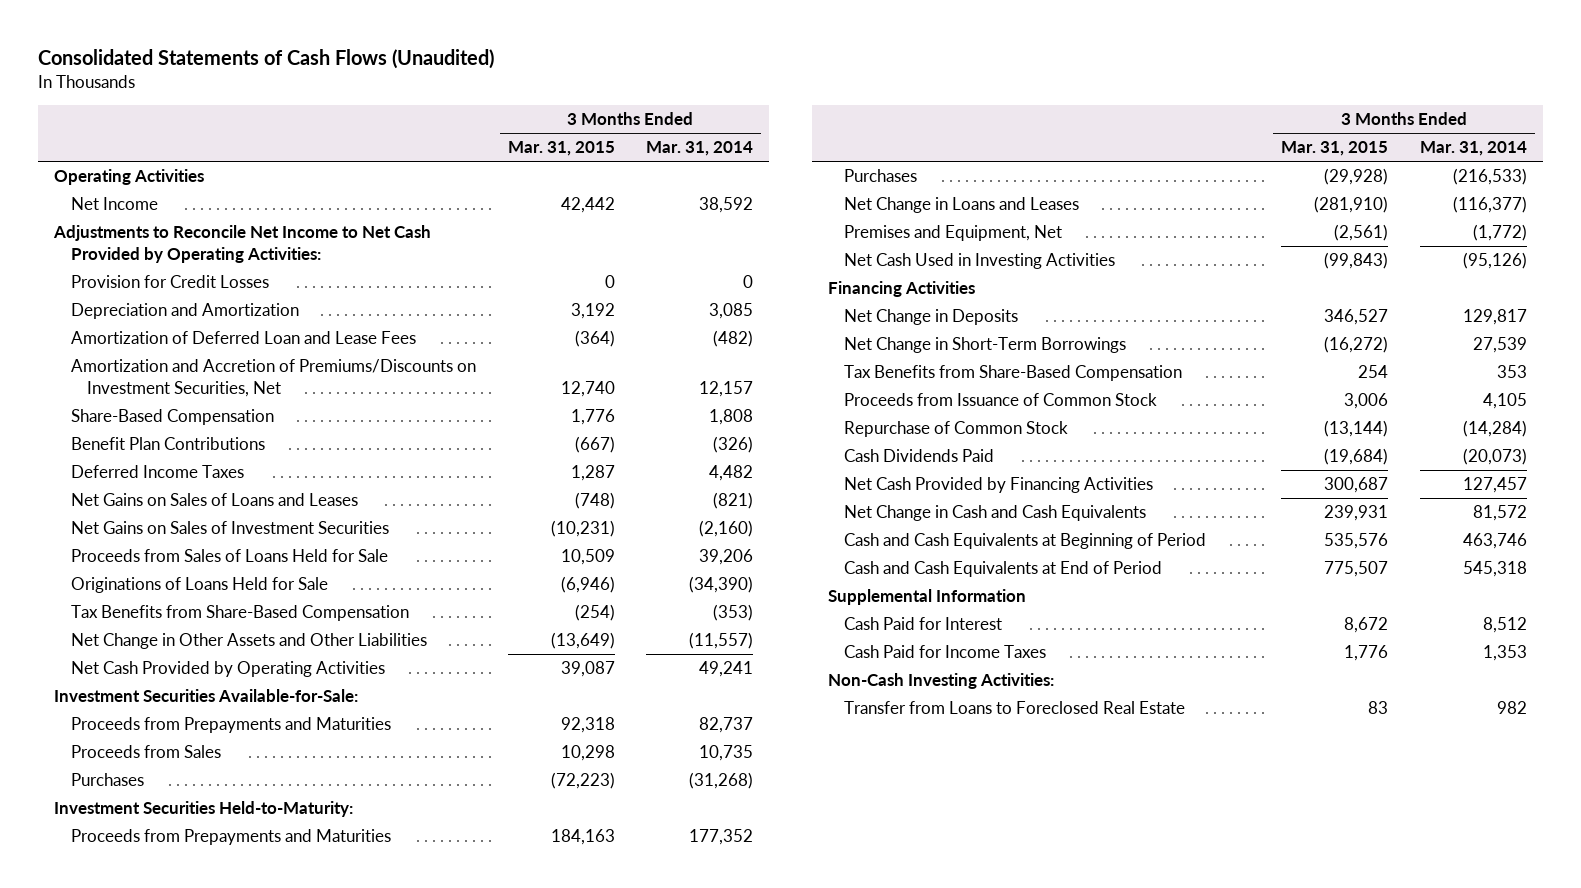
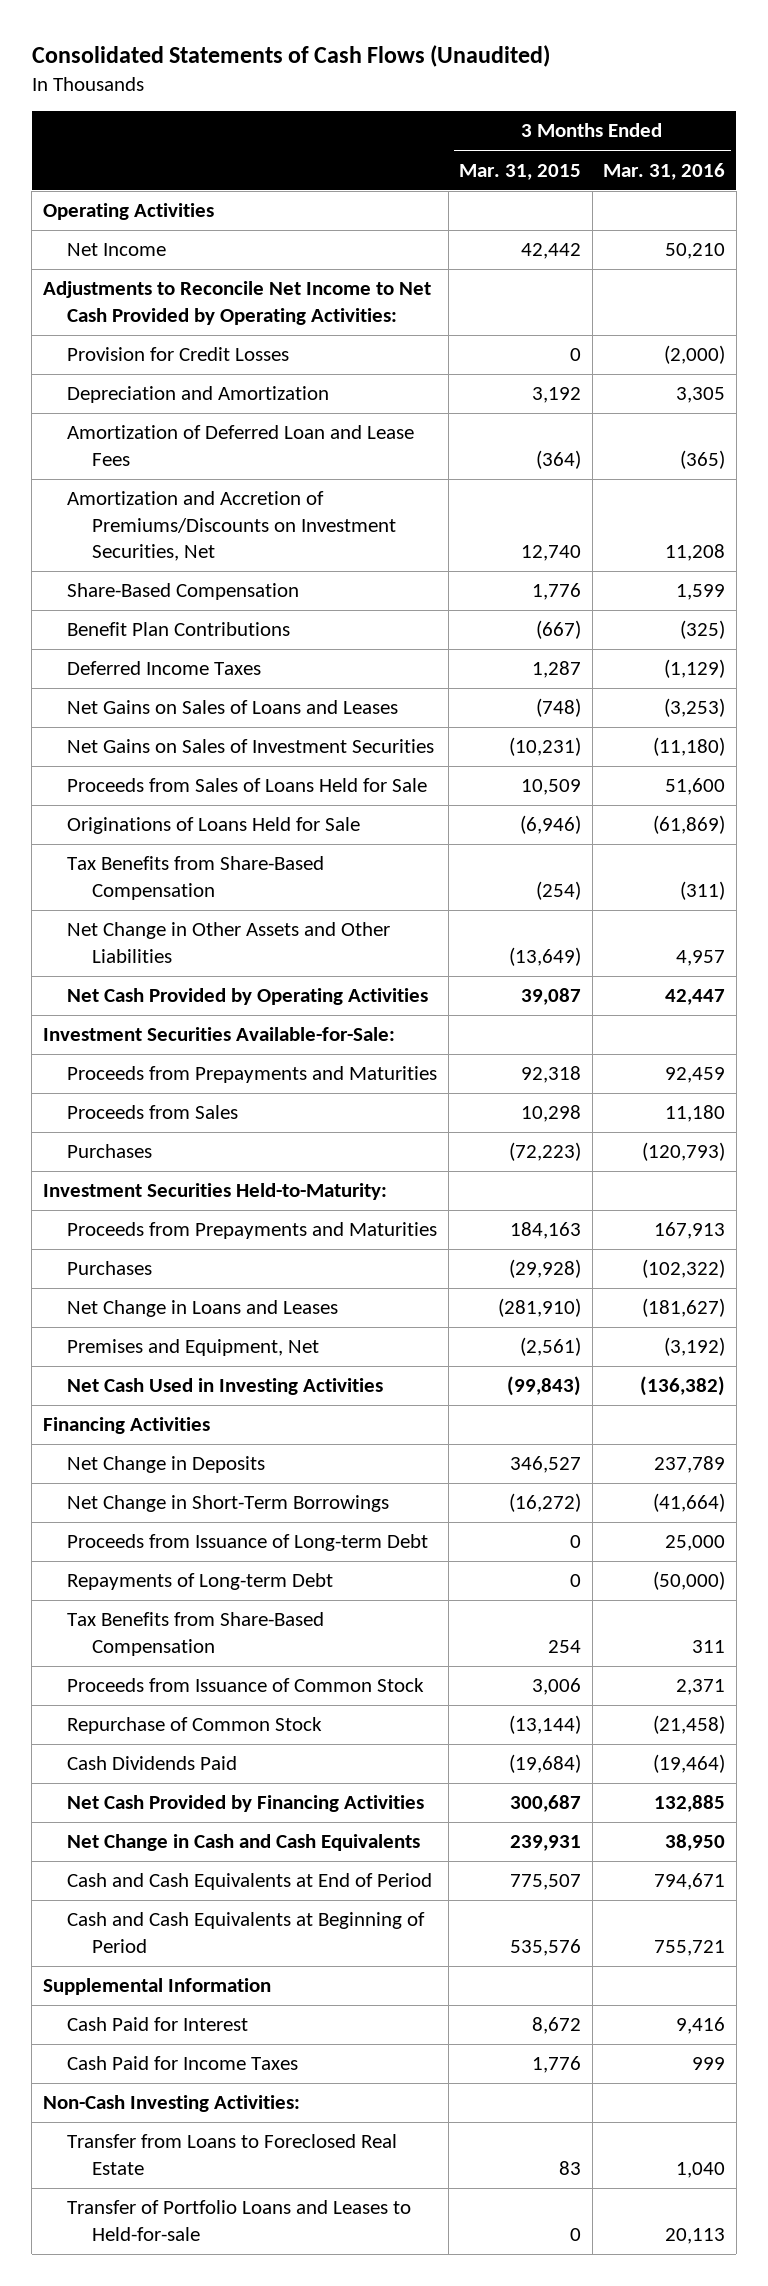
- | 3 Months Ended Mar. 31, 2015 | 3 Months Ended Mar. 31, 2014
+ | 3 Months Ended Mar. 31, 2015 | 3 Months Ended Mar. 31, 2016
+ Proceeds from Issuance of Long-term Debt | 0 | 25,000
+ Repayments of Long-term Debt | 0 | (50,000)
moved down: Cash and Cash Equivalents at Beginning of Period | 535,576 | 755,721
+ Transfer of Portfolio Loans and Leases to Held-for-sale | 0 | 20,113

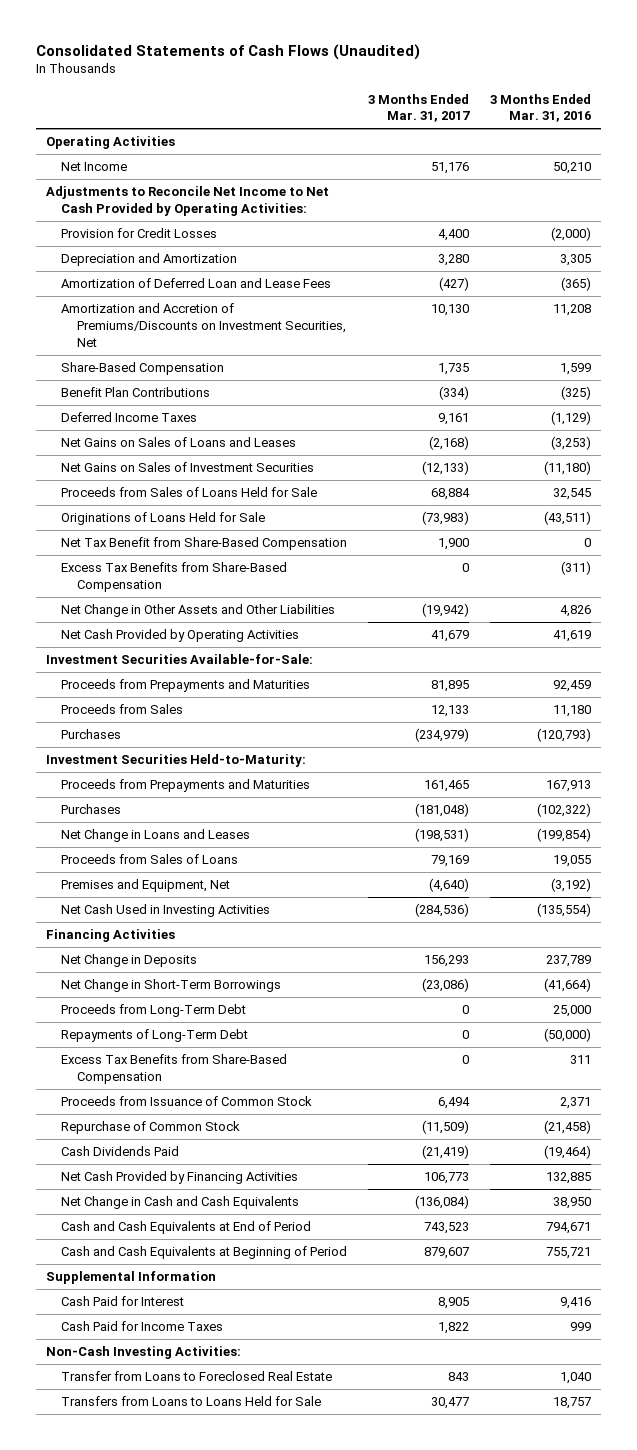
- | 3 Months Ended Mar. 31, 2015 | 3 Months Ended Mar. 31, 2016
+ | 3 Months Ended Mar. 31, 2017 | 3 Months Ended Mar. 31, 2016
- Proceeds from Sales of Loans Held for Sale | 10,509 | 51,600
- Originations of Loans Held for Sale | (6,946) | (61,869)
- Tax Benefits from Share-Based Compensation | (254) | (311)
- Net Change in Other Assets and Other Liabilities | (13,649) | 4,957
- Net Cash Provided by Operating Activities | 39,087 | 42,447
+ Proceeds from Sales of Loans Held for Sale | 68,884 | 32,545
+ Originations of Loans Held for Sale | (73,983) | (43,511)
+ Net Tax Benefit from Share-Based Compensation | 1,900 | 0
+ Excess Tax Benefits from Share-Based Compensation | 0 | (311)
+ Net Change in Other Assets and Other Liabilities | (19,942) | 4,826
+ Net Cash Provided by Operating Activities | 41,679 | 41,619
- Net Change in Loans and Leases | (281,910) | (181,627)
+ Net Change in Loans and Leases | (198,531) | (199,854)
+ Proceeds from Sales of Loans | 79,169 | 19,055
- Net Cash Used in Investing Activities | (99,843) | (136,382)
+ Net Cash Used in Investing Activities | (284,536) | (135,554)
- Proceeds from Issuance of Long-term Debt | 0 | 25,000
- Repayments of Long-term Debt | 0 | (50,000)
- Tax Benefits from Share-Based Compensation | 254 | 311
+ Proceeds from Long-Term Debt | 0 | 25,000
+ Repayments of Long-Term Debt | 0 | (50,000)
+ Excess Tax Benefits from Share-Based Compensation | 0 | 311
- Transfer of Portfolio Loans and Leases to Held-for-sale | 0 | 20,113
+ Transfers from Loans to Loans Held for Sale | 30,477 | 18,757

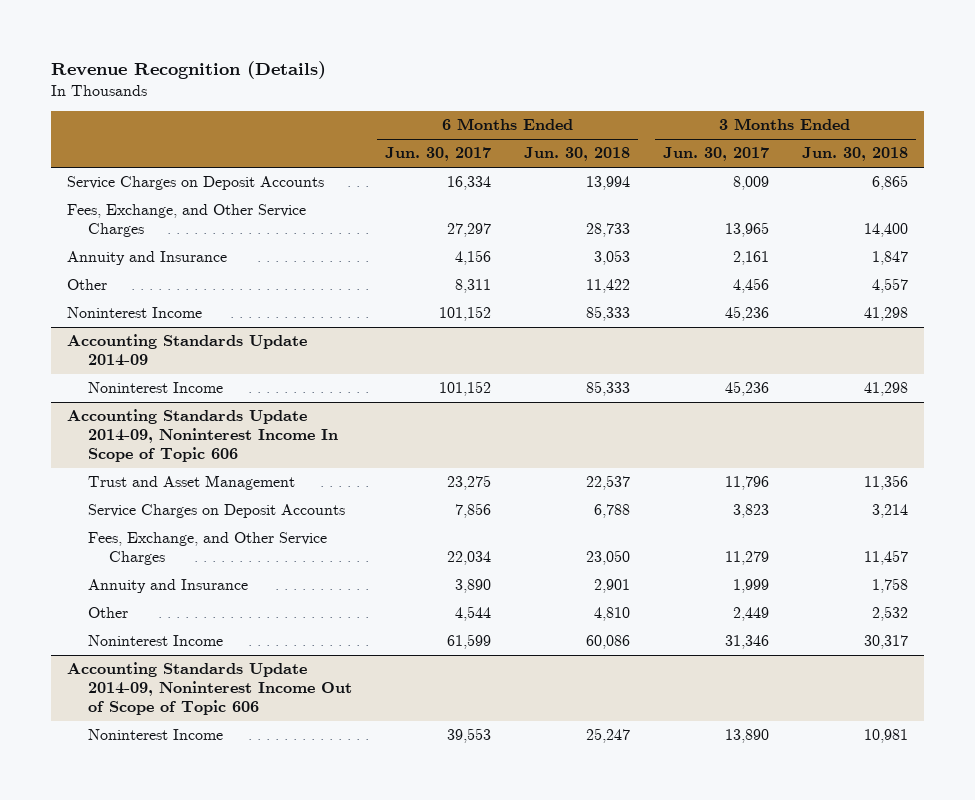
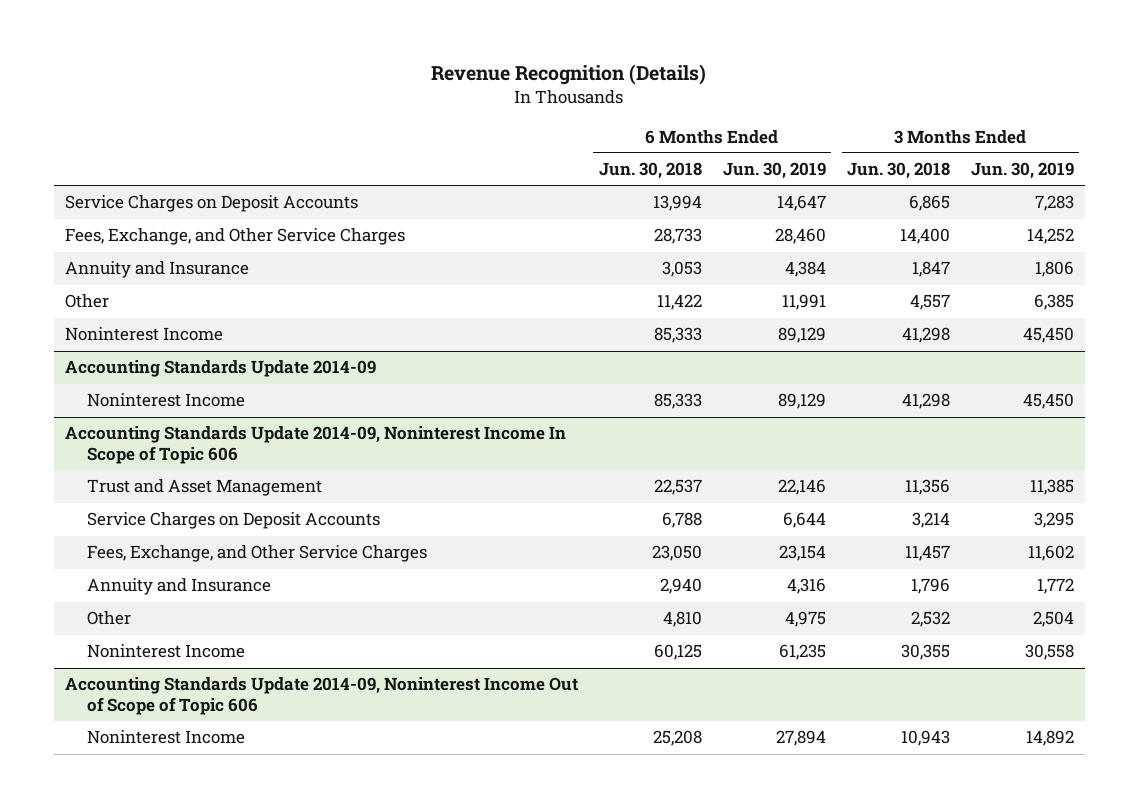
- | 6 Months Ended Jun. 30, 2017 | 6 Months Ended Jun. 30, 2018 | 3 Months Ended Jun. 30, 2017 | 3 Months Ended Jun. 30, 2018
+ | 6 Months Ended Jun. 30, 2018 | 6 Months Ended Jun. 30, 2019 | 3 Months Ended Jun. 30, 2018 | 3 Months Ended Jun. 30, 2019
@ Accounting Standards Update 2014-09, Noninterest Income In Scope of Topic 606
- Annuity and Insurance | 3,890 | 2,901 | 1,999 | 1,758
+ Annuity and Insurance | 2,940 | 4,316 | 1,796 | 1,772
- Noninterest Income | 61,599 | 60,086 | 31,346 | 30,317
+ Noninterest Income | 60,125 | 61,235 | 30,355 | 30,558
@ Accounting Standards Update 2014-09, Noninterest Income Out of Scope of Topic 606
- Noninterest Income | 39,553 | 25,247 | 13,890 | 10,981
+ Noninterest Income | 25,208 | 27,894 | 10,943 | 14,892

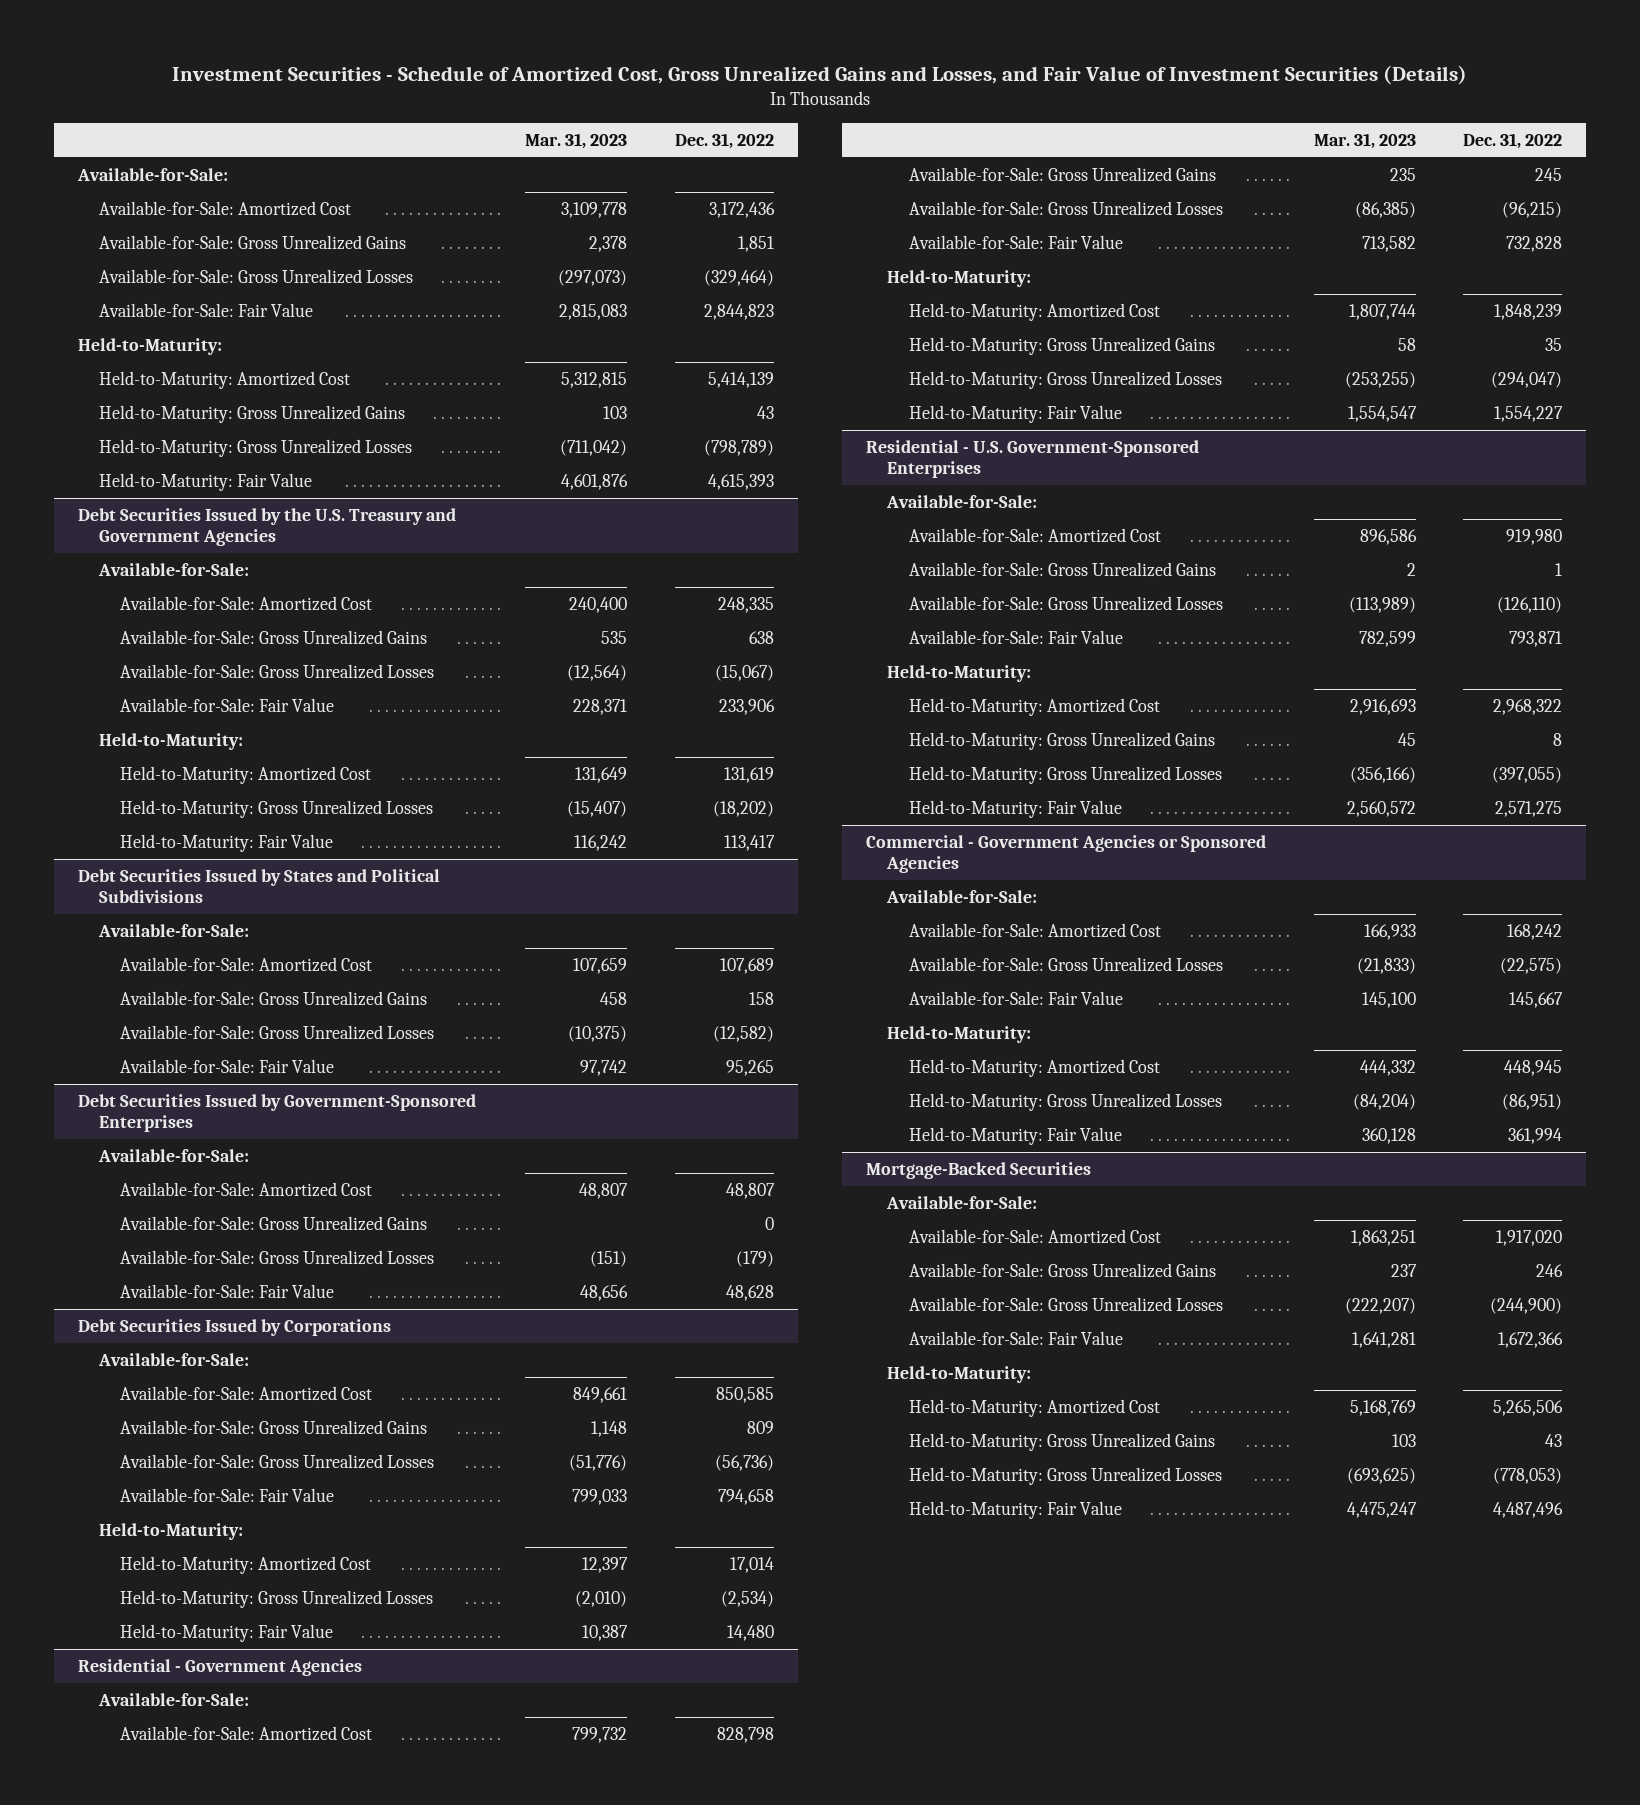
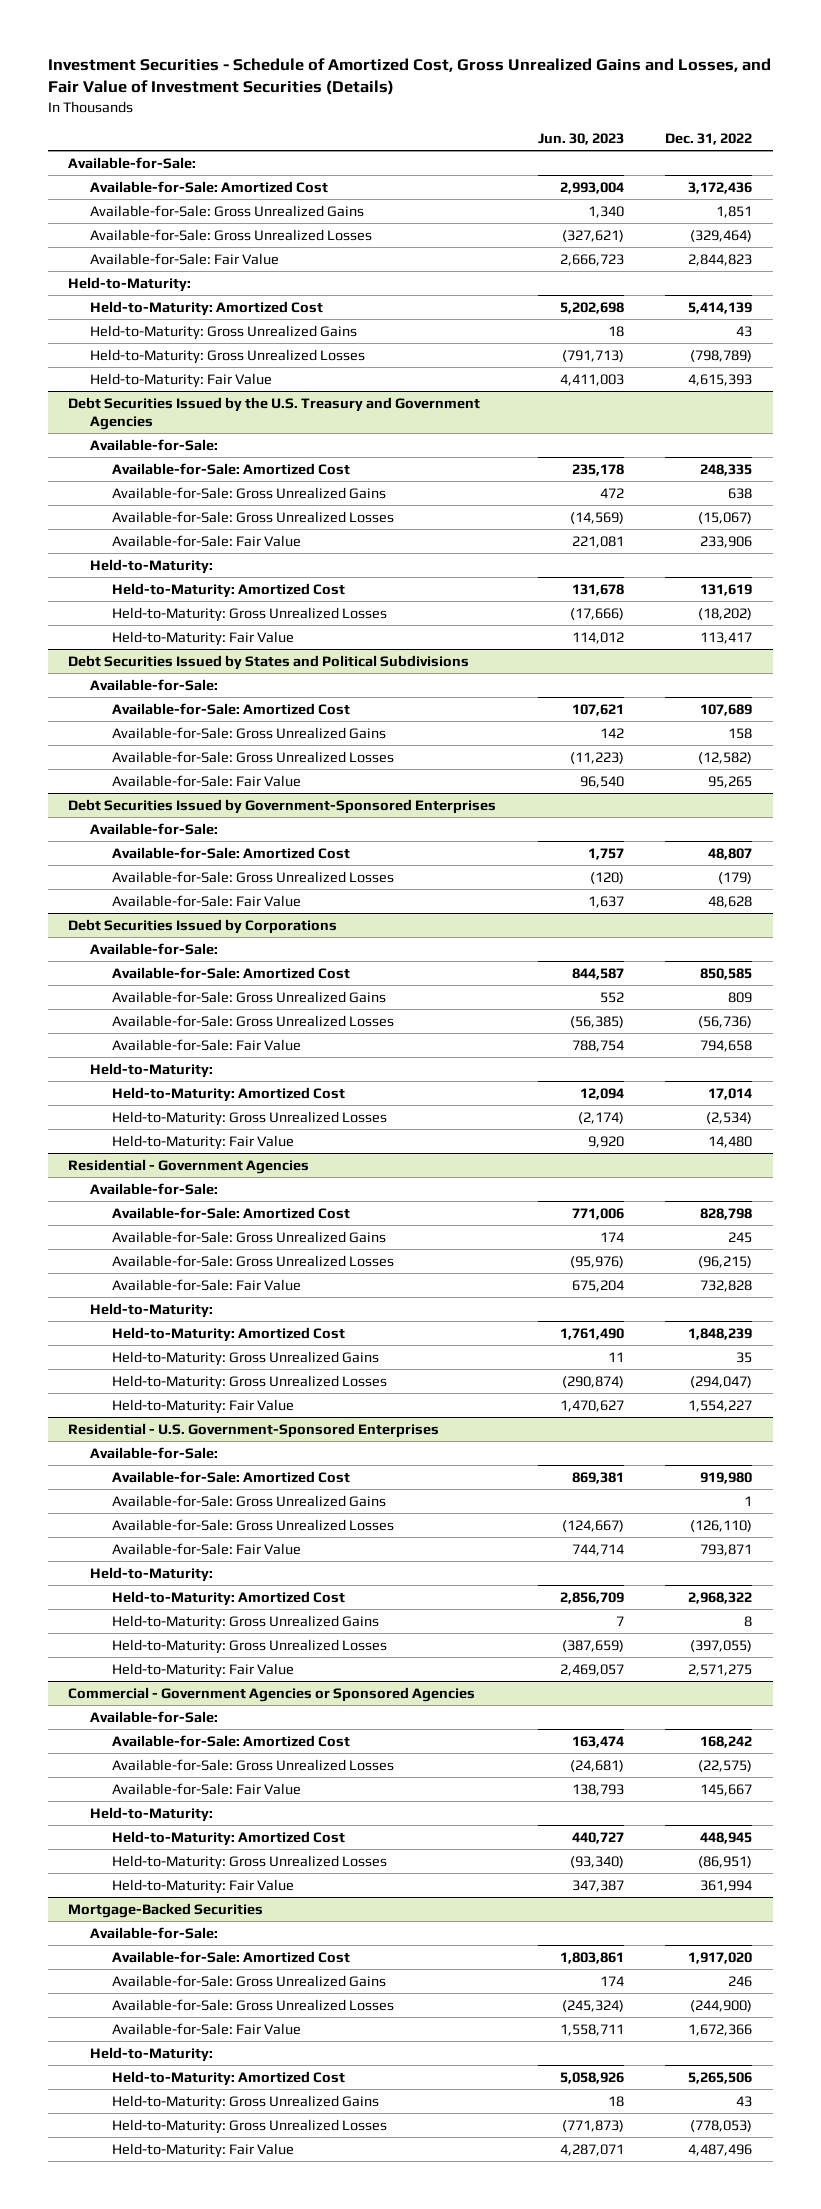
- | Mar. 31, 2023 | Dec. 31, 2022
+ | Jun. 30, 2023 | Dec. 31, 2022
@ Debt Securities Issued by Government-Sponsored Enterprises
- Available-for-Sale: Gross Unrealized Gains | | 0

